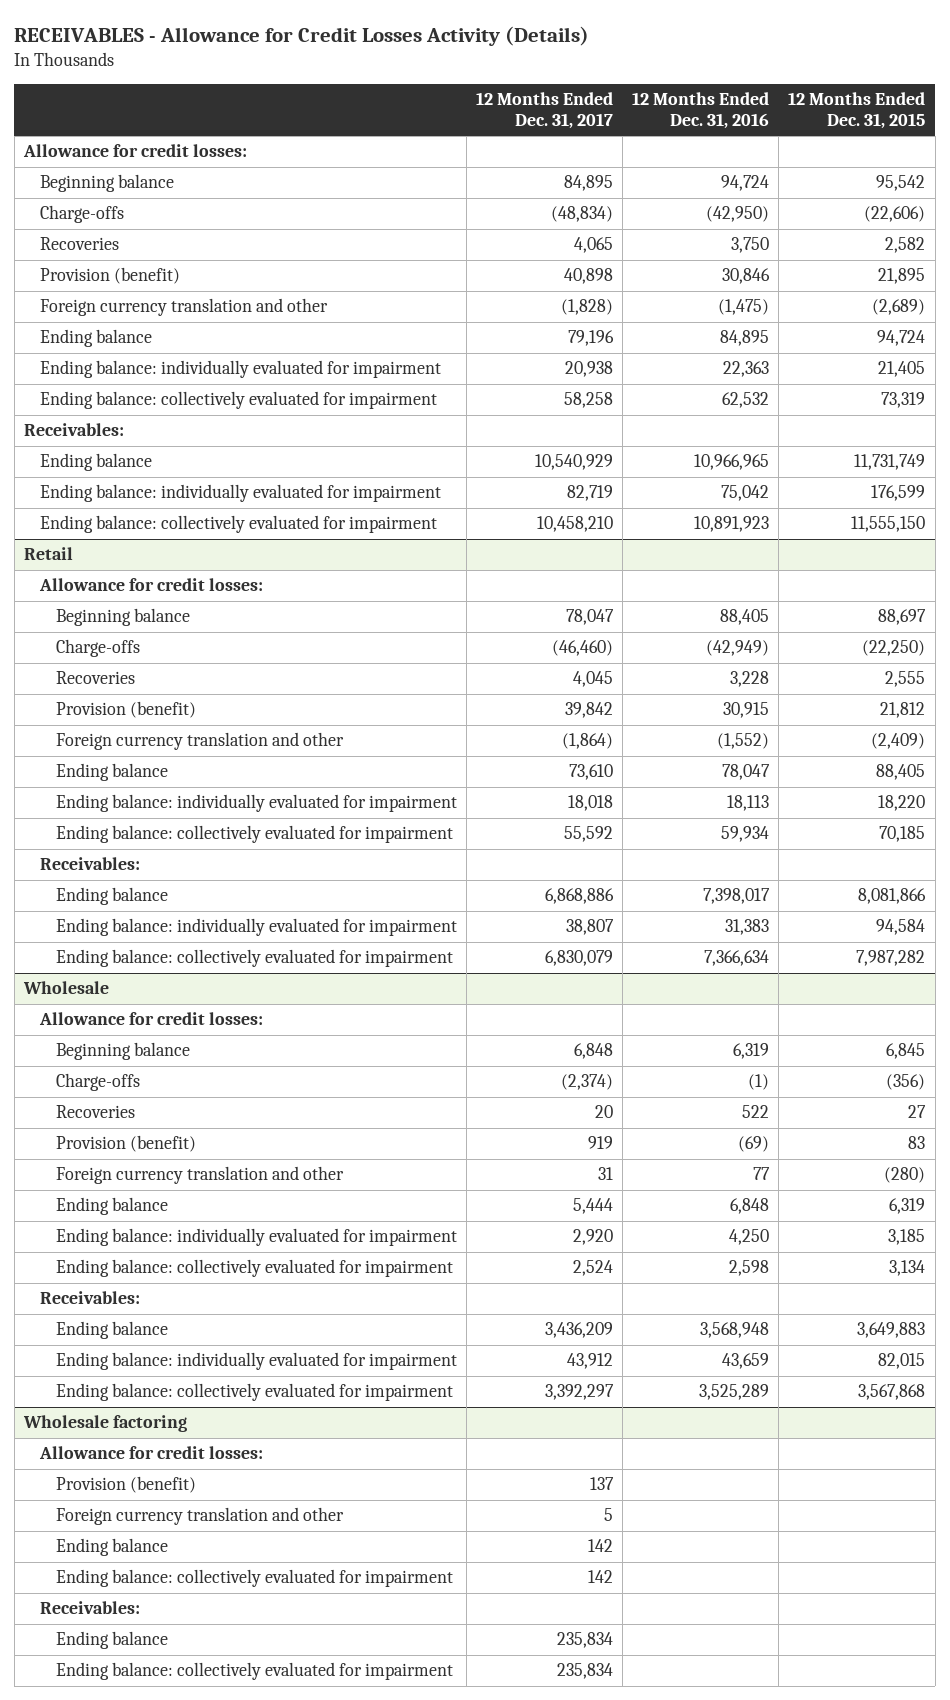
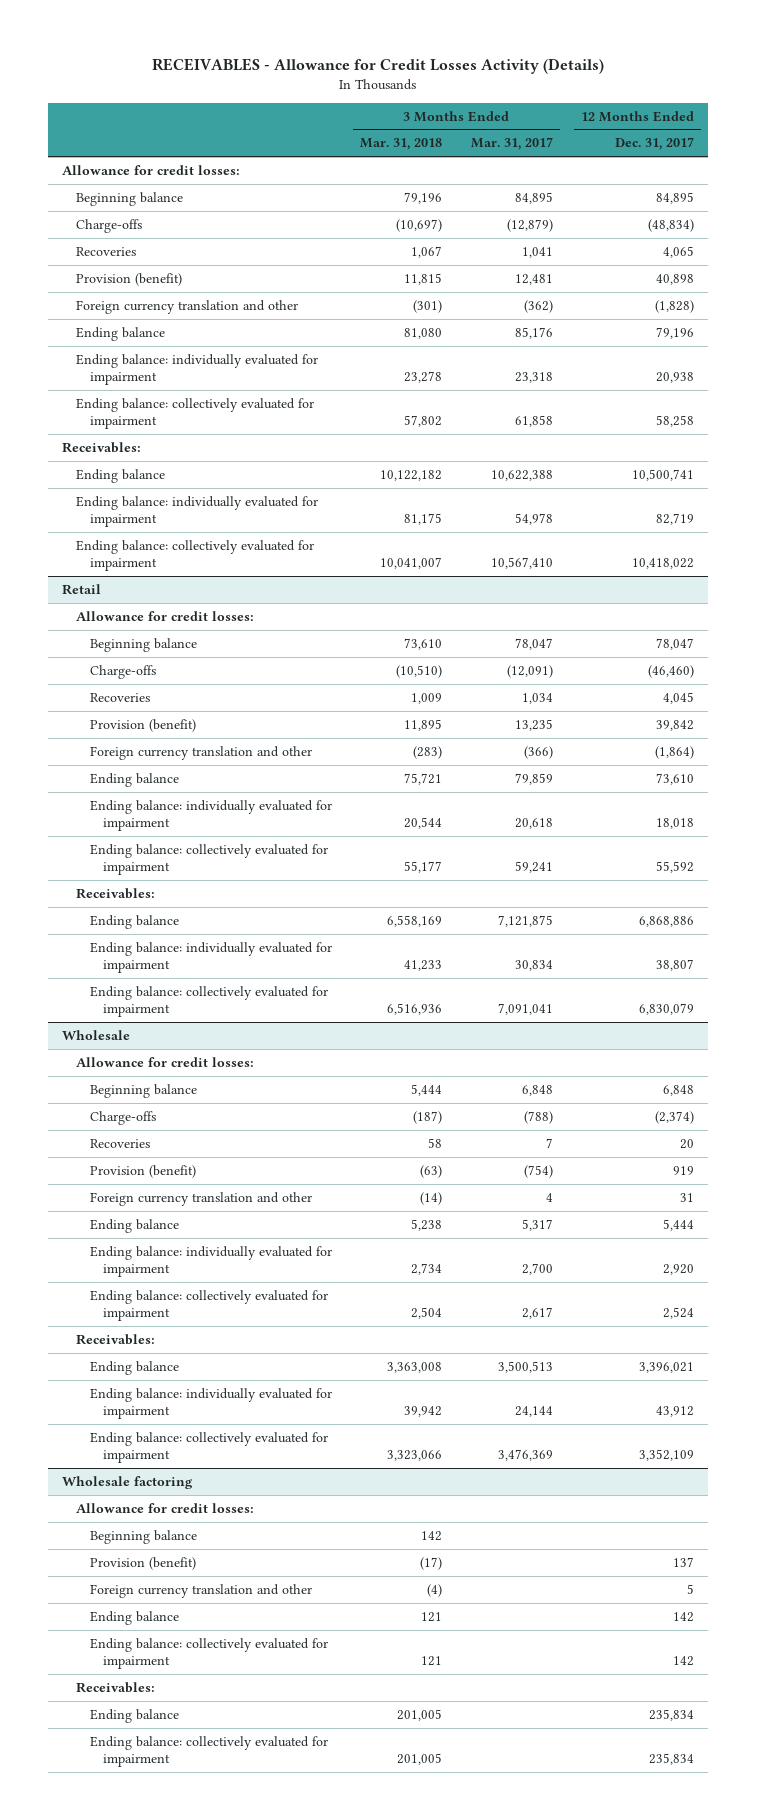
- | 12 Months Ended Dec. 31, 2017 | 12 Months Ended Dec. 31, 2016 | 12 Months Ended Dec. 31, 2015
+ | 3 Months Ended Mar. 31, 2018 | 3 Months Ended Mar. 31, 2017 | 12 Months Ended Dec. 31, 2017
- Ending balance | 10,540,929 | 10,966,965 | 11,731,749
+ Ending balance | 10,122,182 | 10,622,388 | 10,500,741
- Ending balance: collectively evaluated for impairment | 10,458,210 | 10,891,923 | 11,555,150
+ Ending balance: collectively evaluated for impairment | 10,041,007 | 10,567,410 | 10,418,022
@ Wholesale
- Ending balance | 3,436,209 | 3,568,948 | 3,649,883
+ Ending balance | 3,363,008 | 3,500,513 | 3,396,021
- Ending balance: collectively evaluated for impairment | 3,392,297 | 3,525,289 | 3,567,868
+ Ending balance: collectively evaluated for impairment | 3,323,066 | 3,476,369 | 3,352,109
@ Wholesale factoring
+ Beginning balance | 142 | |

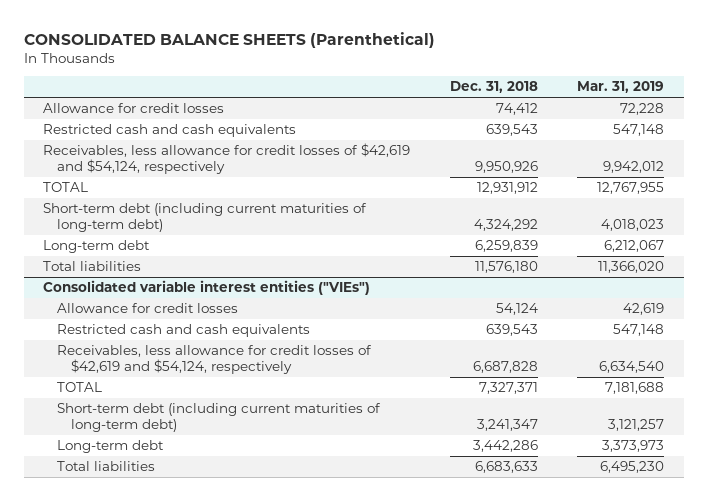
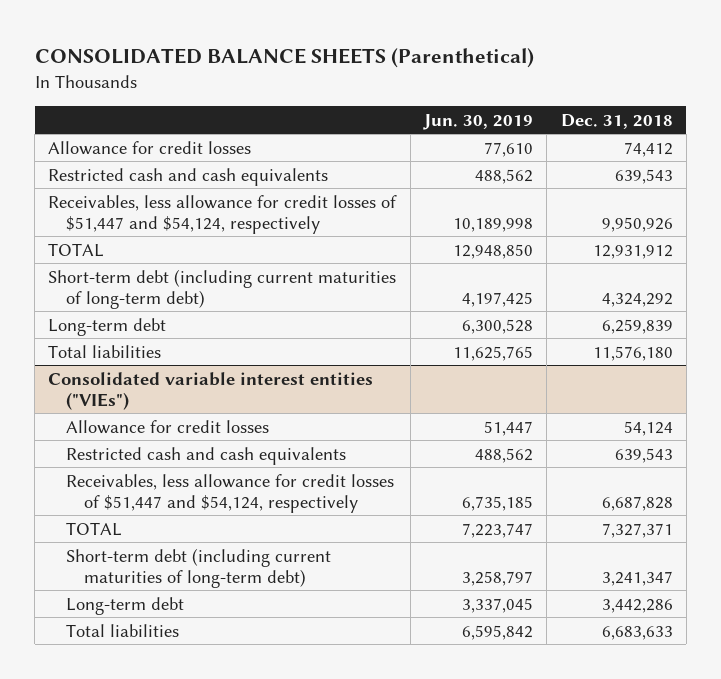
- | Dec. 31, 2018 | Mar. 31, 2019
+ | Jun. 30, 2019 | Dec. 31, 2018
- Receivables, less allowance for credit losses of $42,619 and $54,124, respectively | 9,950,926 | 9,942,012
+ Receivables, less allowance for credit losses of $51,447 and $54,124, respectively | 10,189,998 | 9,950,926
@ Consolidated variable interest entities ("VIEs")
- Receivables, less allowance for credit losses of $42,619 and $54,124, respectively | 6,687,828 | 6,634,540
+ Receivables, less allowance for credit losses of $51,447 and $54,124, respectively | 6,735,185 | 6,687,828

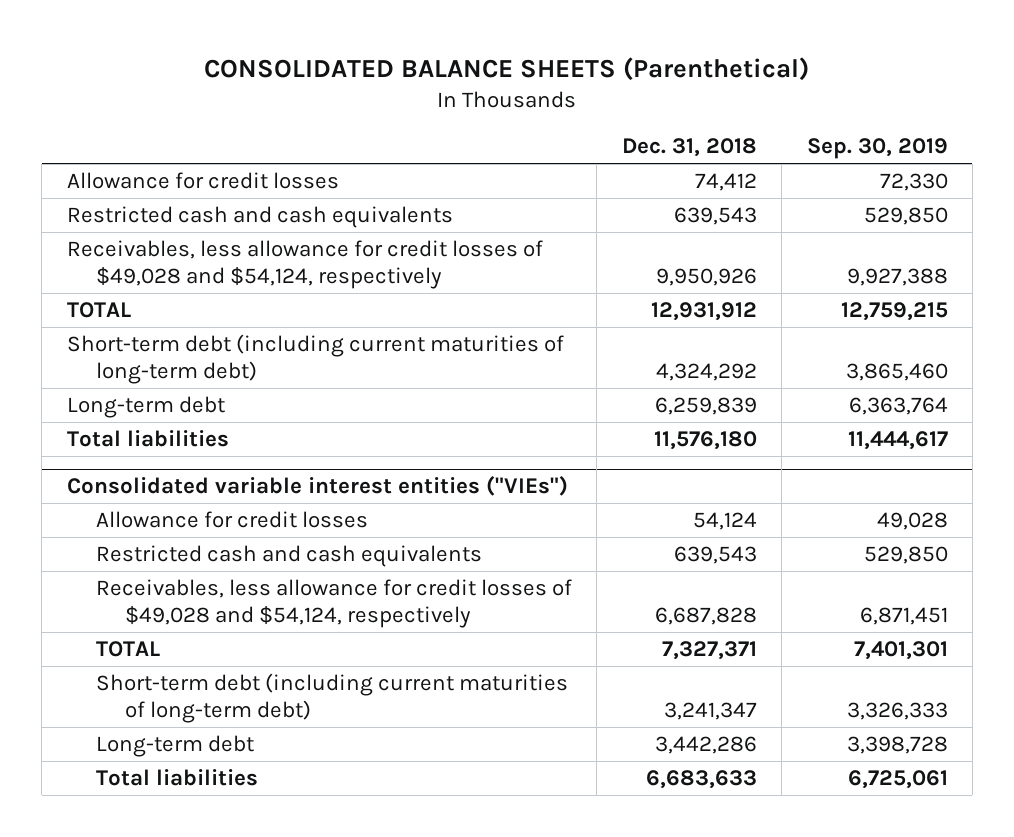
- | Jun. 30, 2019 | Dec. 31, 2018
+ | Dec. 31, 2018 | Sep. 30, 2019
- Receivables, less allowance for credit losses of $51,447 and $54,124, respectively | 10,189,998 | 9,950,926
+ Receivables, less allowance for credit losses of $49,028 and $54,124, respectively | 9,950,926 | 9,927,388
@ Consolidated variable interest entities ("VIEs")
- Receivables, less allowance for credit losses of $51,447 and $54,124, respectively | 6,735,185 | 6,687,828
+ Receivables, less allowance for credit losses of $49,028 and $54,124, respectively | 6,687,828 | 6,871,451

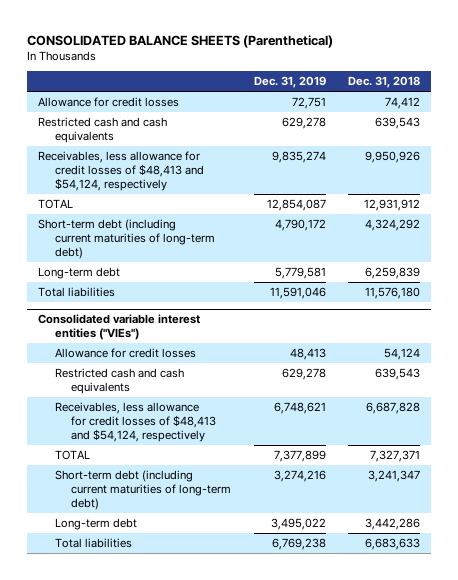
- | Dec. 31, 2018 | Sep. 30, 2019
+ | Dec. 31, 2019 | Dec. 31, 2018
- Receivables, less allowance for credit losses of $49,028 and $54,124, respectively | 9,950,926 | 9,927,388
+ Receivables, less allowance for credit losses of $48,413 and $54,124, respectively | 9,835,274 | 9,950,926
@ Consolidated variable interest entities ("VIEs")
- Receivables, less allowance for credit losses of $49,028 and $54,124, respectively | 6,687,828 | 6,871,451
+ Receivables, less allowance for credit losses of $48,413 and $54,124, respectively | 6,748,621 | 6,687,828

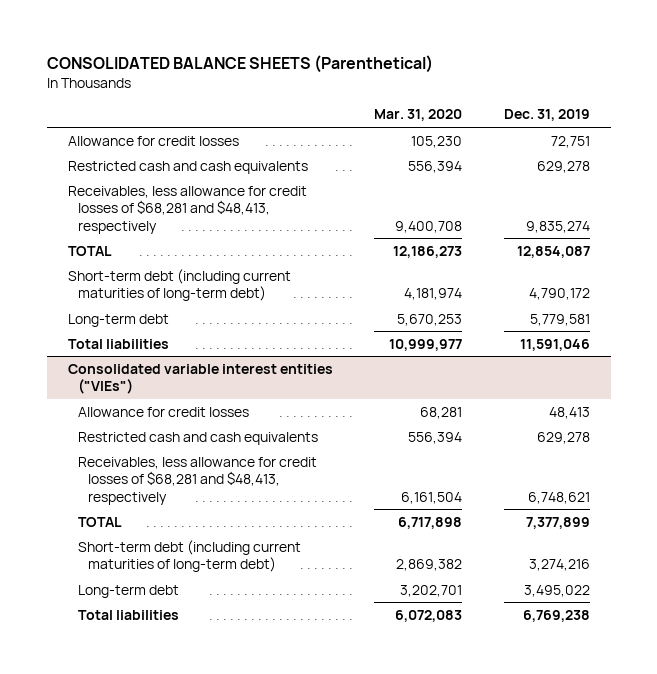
- | Dec. 31, 2019 | Dec. 31, 2018
+ | Mar. 31, 2020 | Dec. 31, 2019
- Receivables, less allowance for credit losses of $48,413 and $54,124, respectively | 9,835,274 | 9,950,926
+ Receivables, less allowance for credit losses of $68,281 and $48,413, respectively | 9,400,708 | 9,835,274
@ Consolidated variable interest entities ("VIEs")
- Receivables, less allowance for credit losses of $48,413 and $54,124, respectively | 6,748,621 | 6,687,828
+ Receivables, less allowance for credit losses of $68,281 and $48,413, respectively | 6,161,504 | 6,748,621

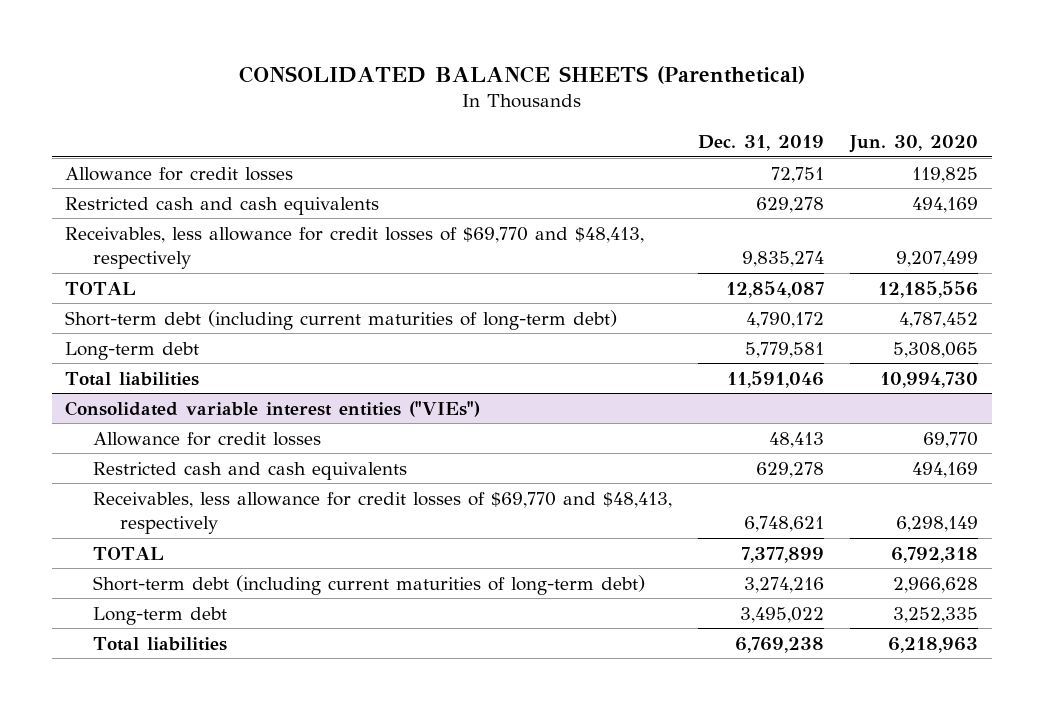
- | Mar. 31, 2020 | Dec. 31, 2019
+ | Dec. 31, 2019 | Jun. 30, 2020
- Receivables, less allowance for credit losses of $68,281 and $48,413, respectively | 9,400,708 | 9,835,274
+ Receivables, less allowance for credit losses of $69,770 and $48,413, respectively | 9,835,274 | 9,207,499
@ Consolidated variable interest entities ("VIEs")
- Receivables, less allowance for credit losses of $68,281 and $48,413, respectively | 6,161,504 | 6,748,621
+ Receivables, less allowance for credit losses of $69,770 and $48,413, respectively | 6,748,621 | 6,298,149

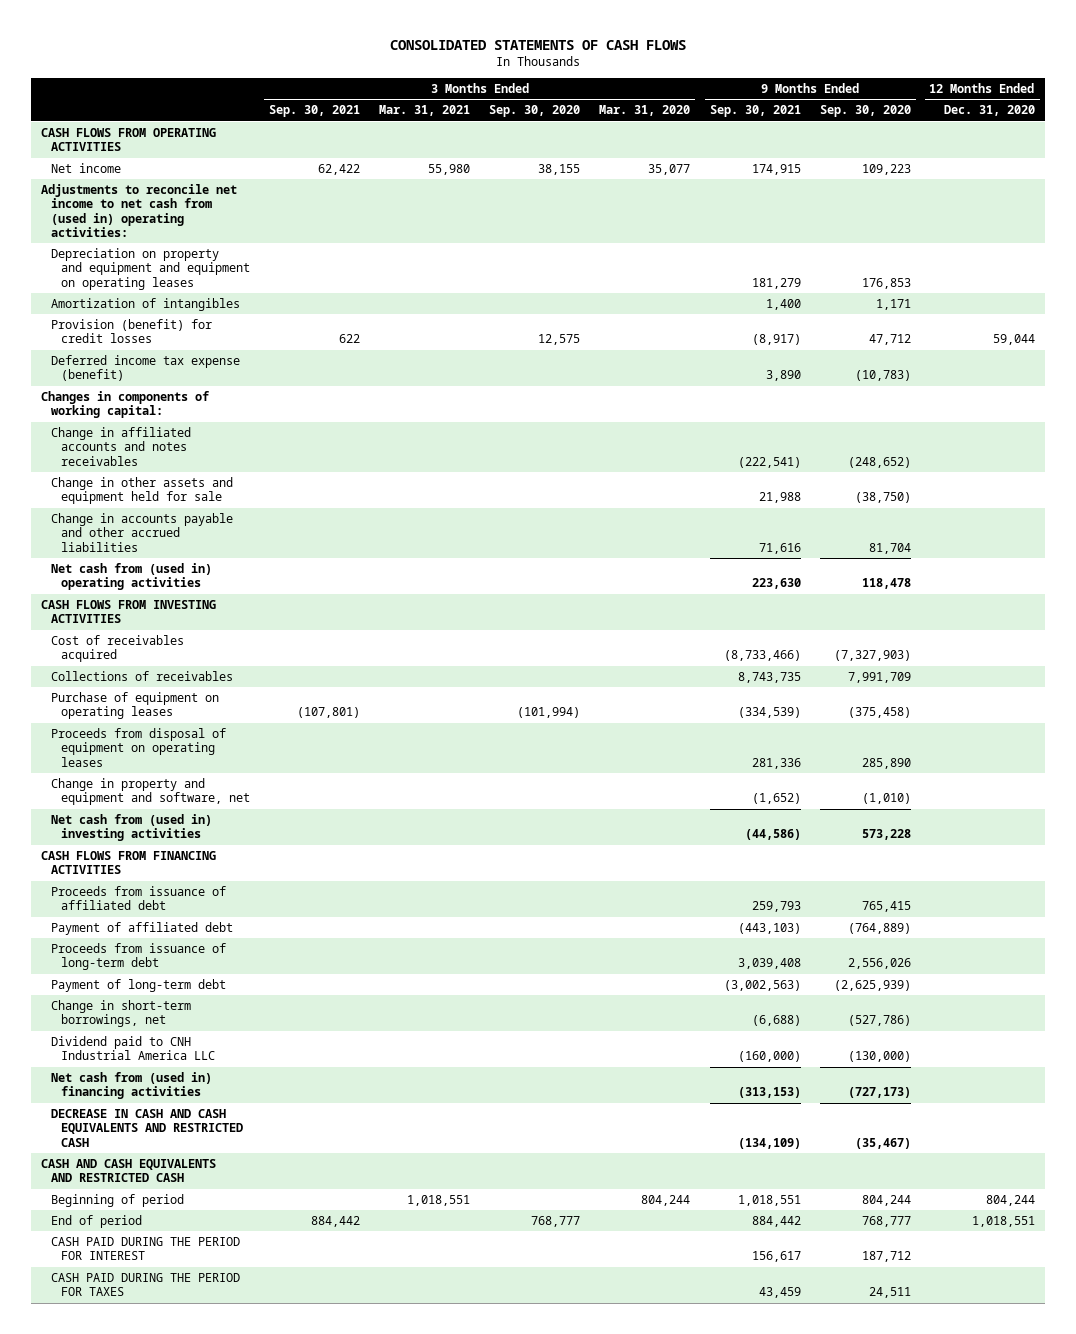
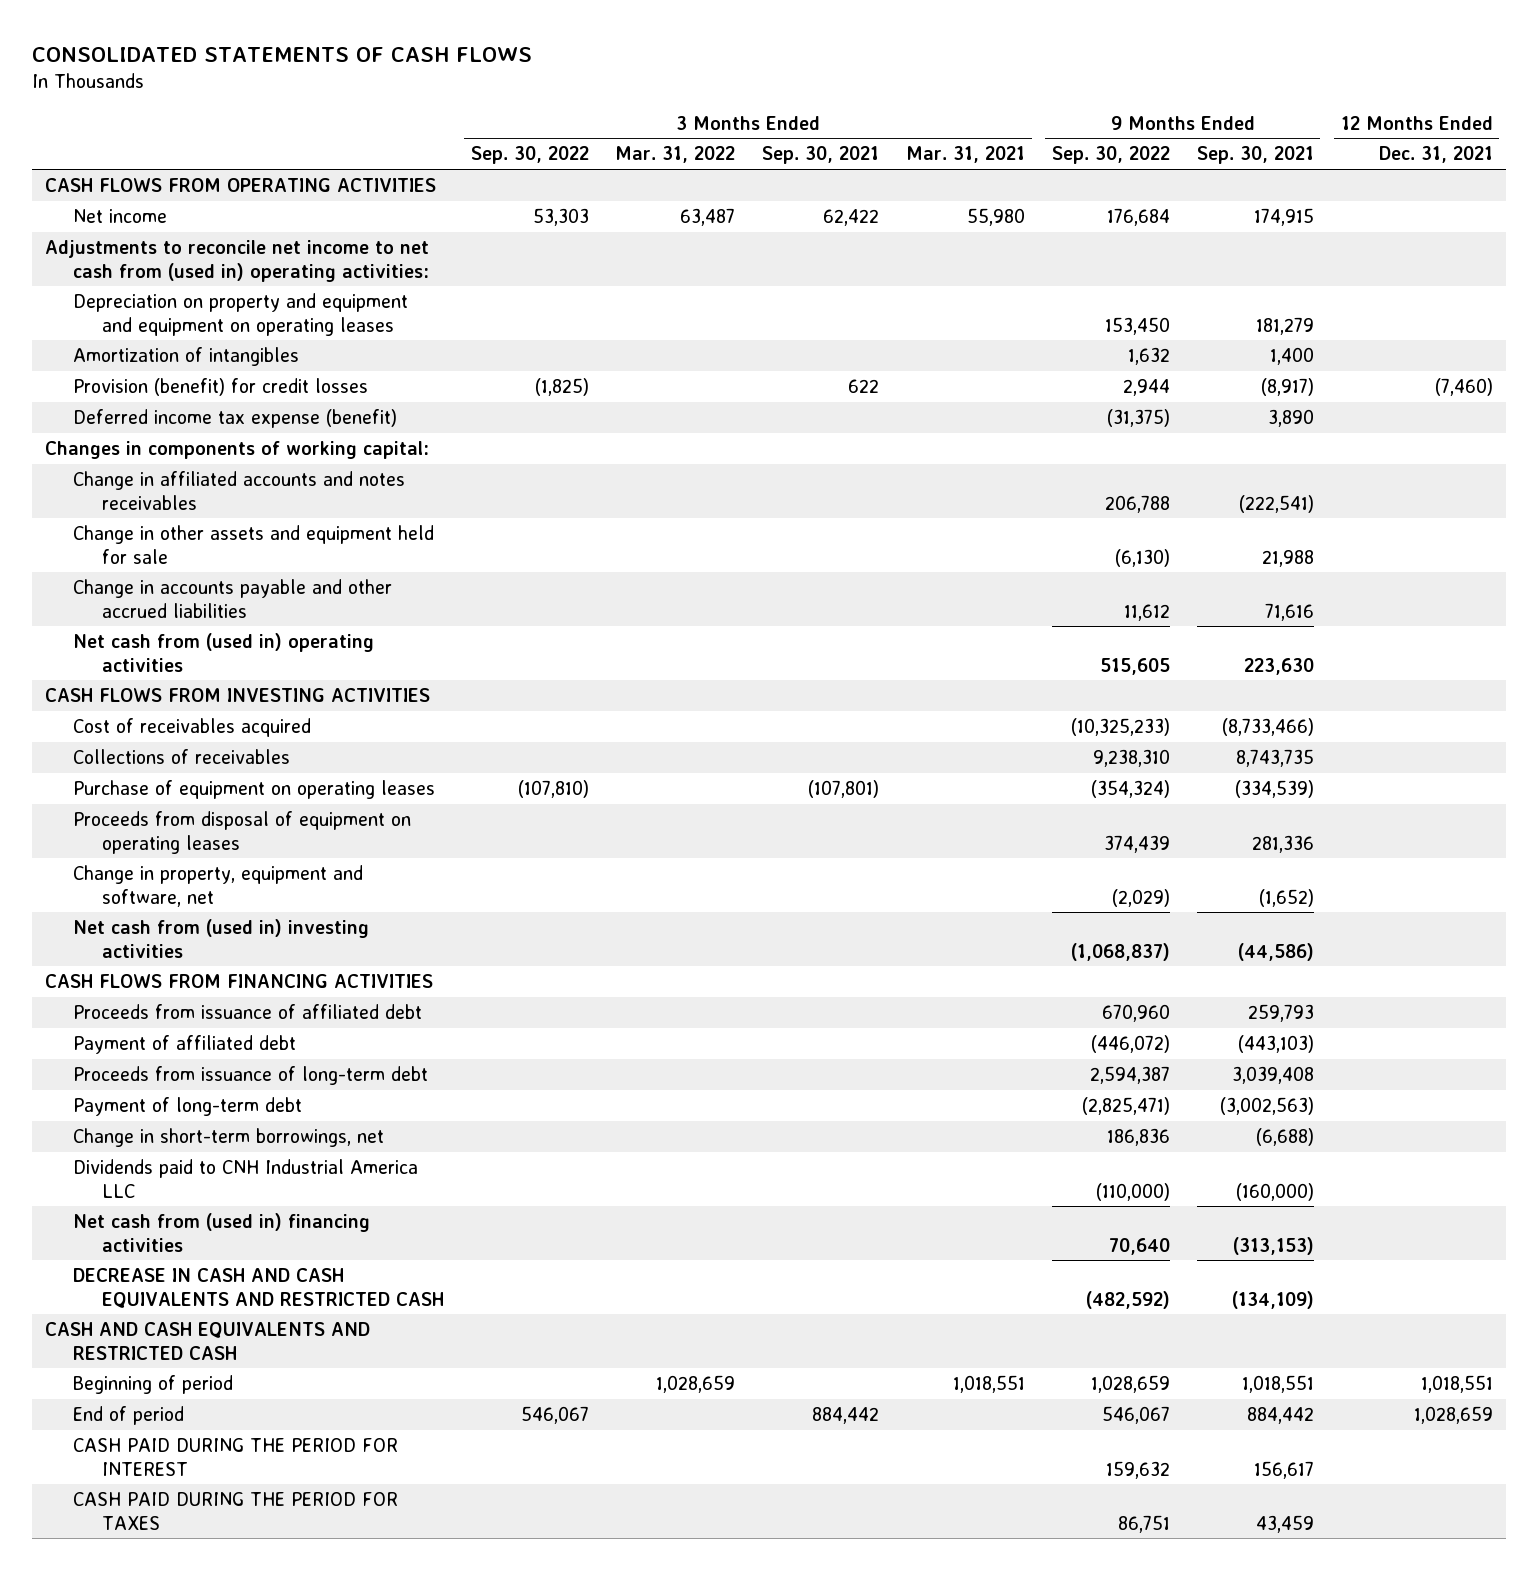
- | 3 Months Ended Sep. 30, 2021 | 3 Months Ended Mar. 31, 2021 | 3 Months Ended Sep. 30, 2020 | 3 Months Ended Mar. 31, 2020 | 9 Months Ended Sep. 30, 2021 | 9 Months Ended Sep. 30, 2020 | 12 Months Ended Dec. 31, 2020
+ | 3 Months Ended Sep. 30, 2022 | 3 Months Ended Mar. 31, 2022 | 3 Months Ended Sep. 30, 2021 | 3 Months Ended Mar. 31, 2021 | 9 Months Ended Sep. 30, 2022 | 9 Months Ended Sep. 30, 2021 | 12 Months Ended Dec. 31, 2021
- Change in property and equipment and software, net | | | | | (1,652) | (1,010) |
+ Change in property, equipment and software, net | | | | | (2,029) | (1,652) |
- Dividend paid to CNH Industrial America LLC | | | | | (160,000) | (130,000) |
+ Dividends paid to CNH Industrial America LLC | | | | | (110,000) | (160,000) |

